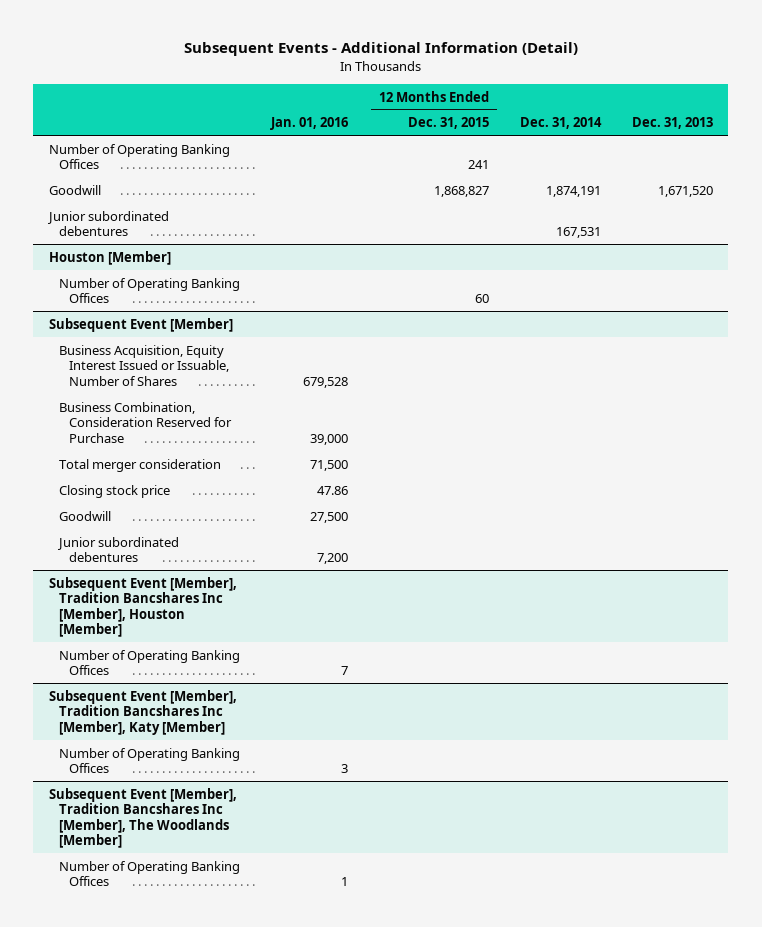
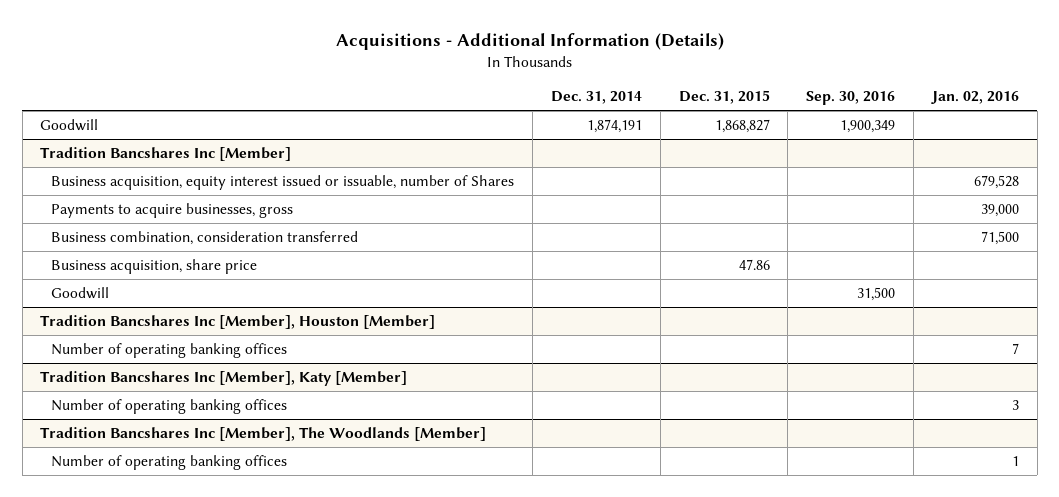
- Subsequent Events - Additional Information (Detail)
+ Acquisitions - Additional Information (Details)
- | Jan. 01, 2016 | 12 Months Ended Dec. 31, 2015 | Dec. 31, 2014 | Dec. 31, 2013
+ | Dec. 31, 2014 | Dec. 31, 2015 | Sep. 30, 2016 | Jan. 02, 2016
- Number of Operating Banking Offices | | 241 | |
- Junior subordinated debentures | | | 167,531 |
- Houston [Member]
- Number of Operating Banking Offices | | 60 | |
- Subsequent Event [Member]
- Business Acquisition, Equity Interest Issued or Issuable, Number of Shares | 679,528 | | |
- Business Combination, Consideration Reserved for Purchase | 39,000 | | |
- Total merger consideration | 71,500 | | |
- Closing stock price | 47.86 | | |
- Goodwill | 27,500 | | |
- Junior subordinated debentures | 7,200 | | |
- Subsequent Event [Member], Tradition Bancshares Inc [Member], Houston [Member]
- Number of Operating Banking Offices | 7 | | |
- Subsequent Event [Member], Tradition Bancshares Inc [Member], Katy [Member]
- Number of Operating Banking Offices | 3 | | |
- Subsequent Event [Member], Tradition Bancshares Inc [Member], The Woodlands [Member]
- Number of Operating Banking Offices | 1 | | |
+ Tradition Bancshares Inc [Member]
+ Business acquisition, equity interest issued or issuable, number of Shares | | | | 679,528
+ Payments to acquire businesses, gross | | | | 39,000
+ Business combination, consideration transferred | | | | 71,500
+ Business acquisition, share price | | 47.86 | |
+ Goodwill | | | 31,500 |
+ Tradition Bancshares Inc [Member], Houston [Member]
+ Number of operating banking offices | | | | 7
+ Tradition Bancshares Inc [Member], Katy [Member]
+ Number of operating banking offices | | | | 3
+ Tradition Bancshares Inc [Member], The Woodlands [Member]
+ Number of operating banking offices | | | | 1

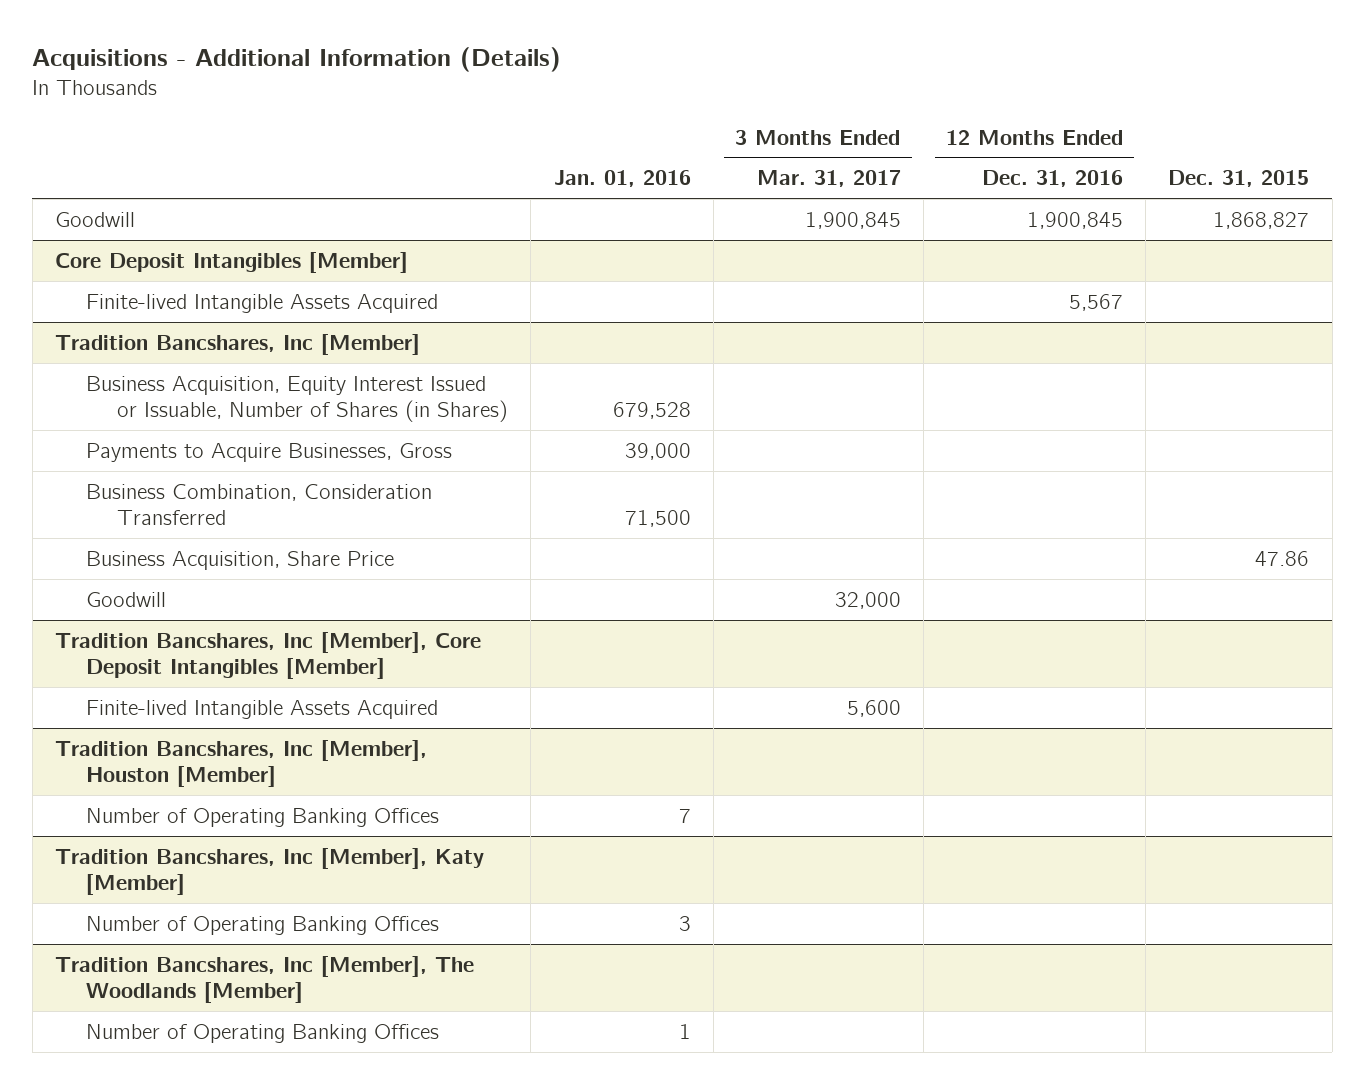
- | Dec. 31, 2014 | Dec. 31, 2015 | Sep. 30, 2016 | Jan. 02, 2016
+ | Jan. 01, 2016 | 3 Months Ended Mar. 31, 2017 | 12 Months Ended Dec. 31, 2016 | Dec. 31, 2015
- Tradition Bancshares Inc [Member]
- Business acquisition, equity interest issued or issuable, number of Shares | | | | 679,528
- Payments to acquire businesses, gross | | | | 39,000
- Business combination, consideration transferred | | | | 71,500
- Business acquisition, share price | | 47.86 | |
+ Core Deposit Intangibles [Member]
+ Finite-lived Intangible Assets Acquired | | | 5,567 |
+ Tradition Bancshares, Inc [Member]
+ Business Acquisition, Equity Interest Issued or Issuable, Number of Shares (in Shares) | 679,528 | | |
+ Payments to Acquire Businesses, Gross | 39,000 | | |
+ Business Combination, Consideration Transferred | 71,500 | | |
+ Business Acquisition, Share Price | | | | 47.86
- Tradition Bancshares Inc [Member], Houston [Member]
- Number of operating banking offices | | | | 7
- Tradition Bancshares Inc [Member], Katy [Member]
- Number of operating banking offices | | | | 3
- Tradition Bancshares Inc [Member], The Woodlands [Member]
- Number of operating banking offices | | | | 1
+ Tradition Bancshares, Inc [Member], Core Deposit Intangibles [Member]
+ Finite-lived Intangible Assets Acquired | | 5,600 | |
+ Tradition Bancshares, Inc [Member], Houston [Member]
+ Number of Operating Banking Offices | 7 | | |
+ Tradition Bancshares, Inc [Member], Katy [Member]
+ Number of Operating Banking Offices | 3 | | |
+ Tradition Bancshares, Inc [Member], The Woodlands [Member]
+ Number of Operating Banking Offices | 1 | | |

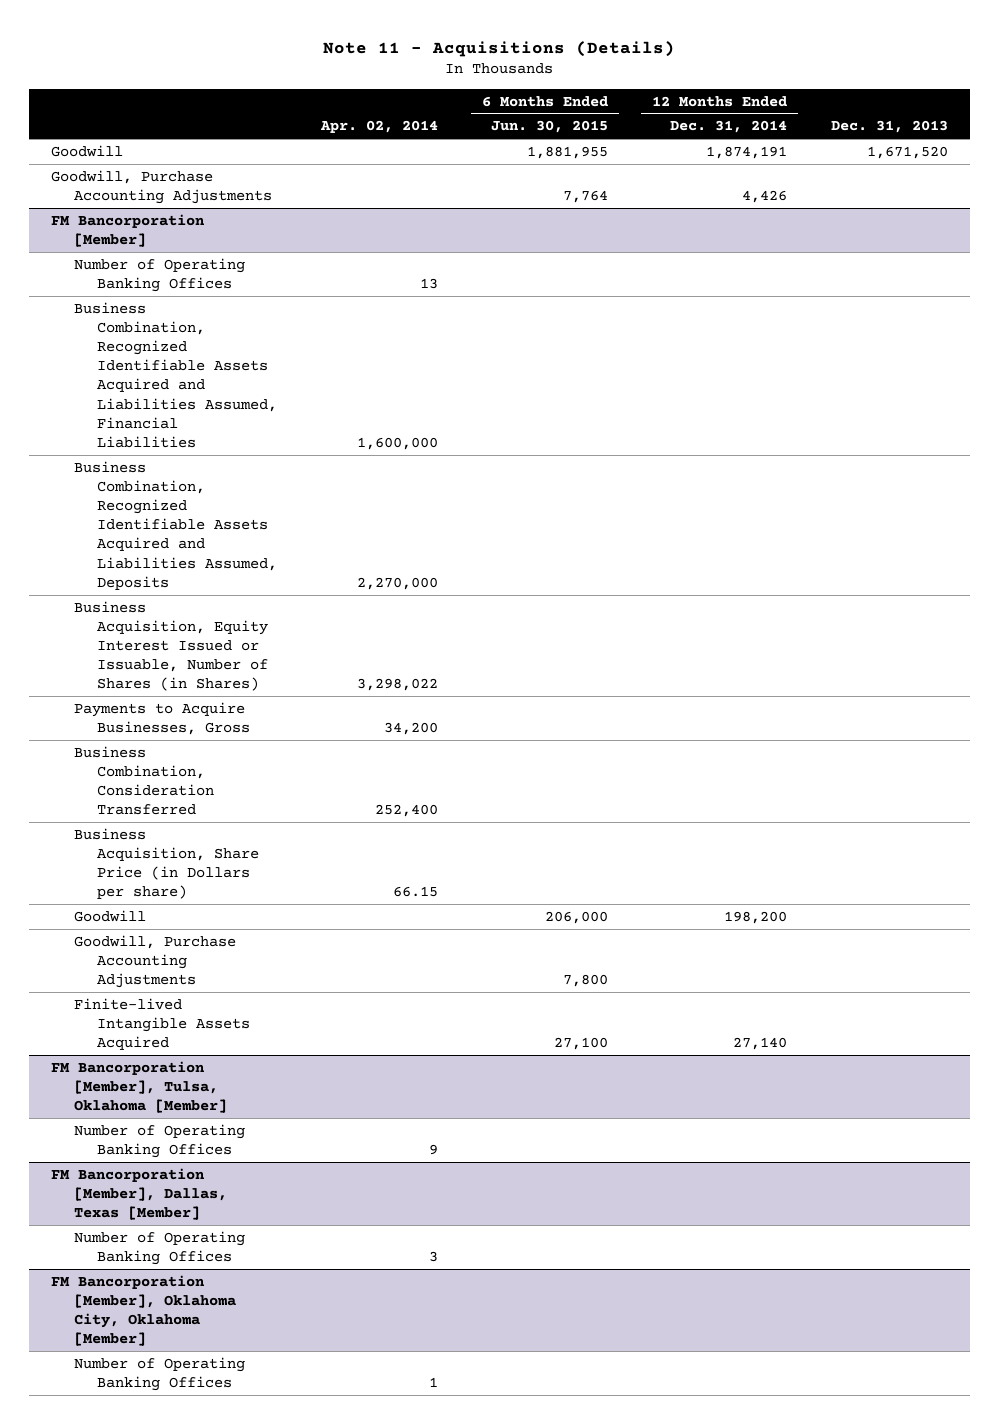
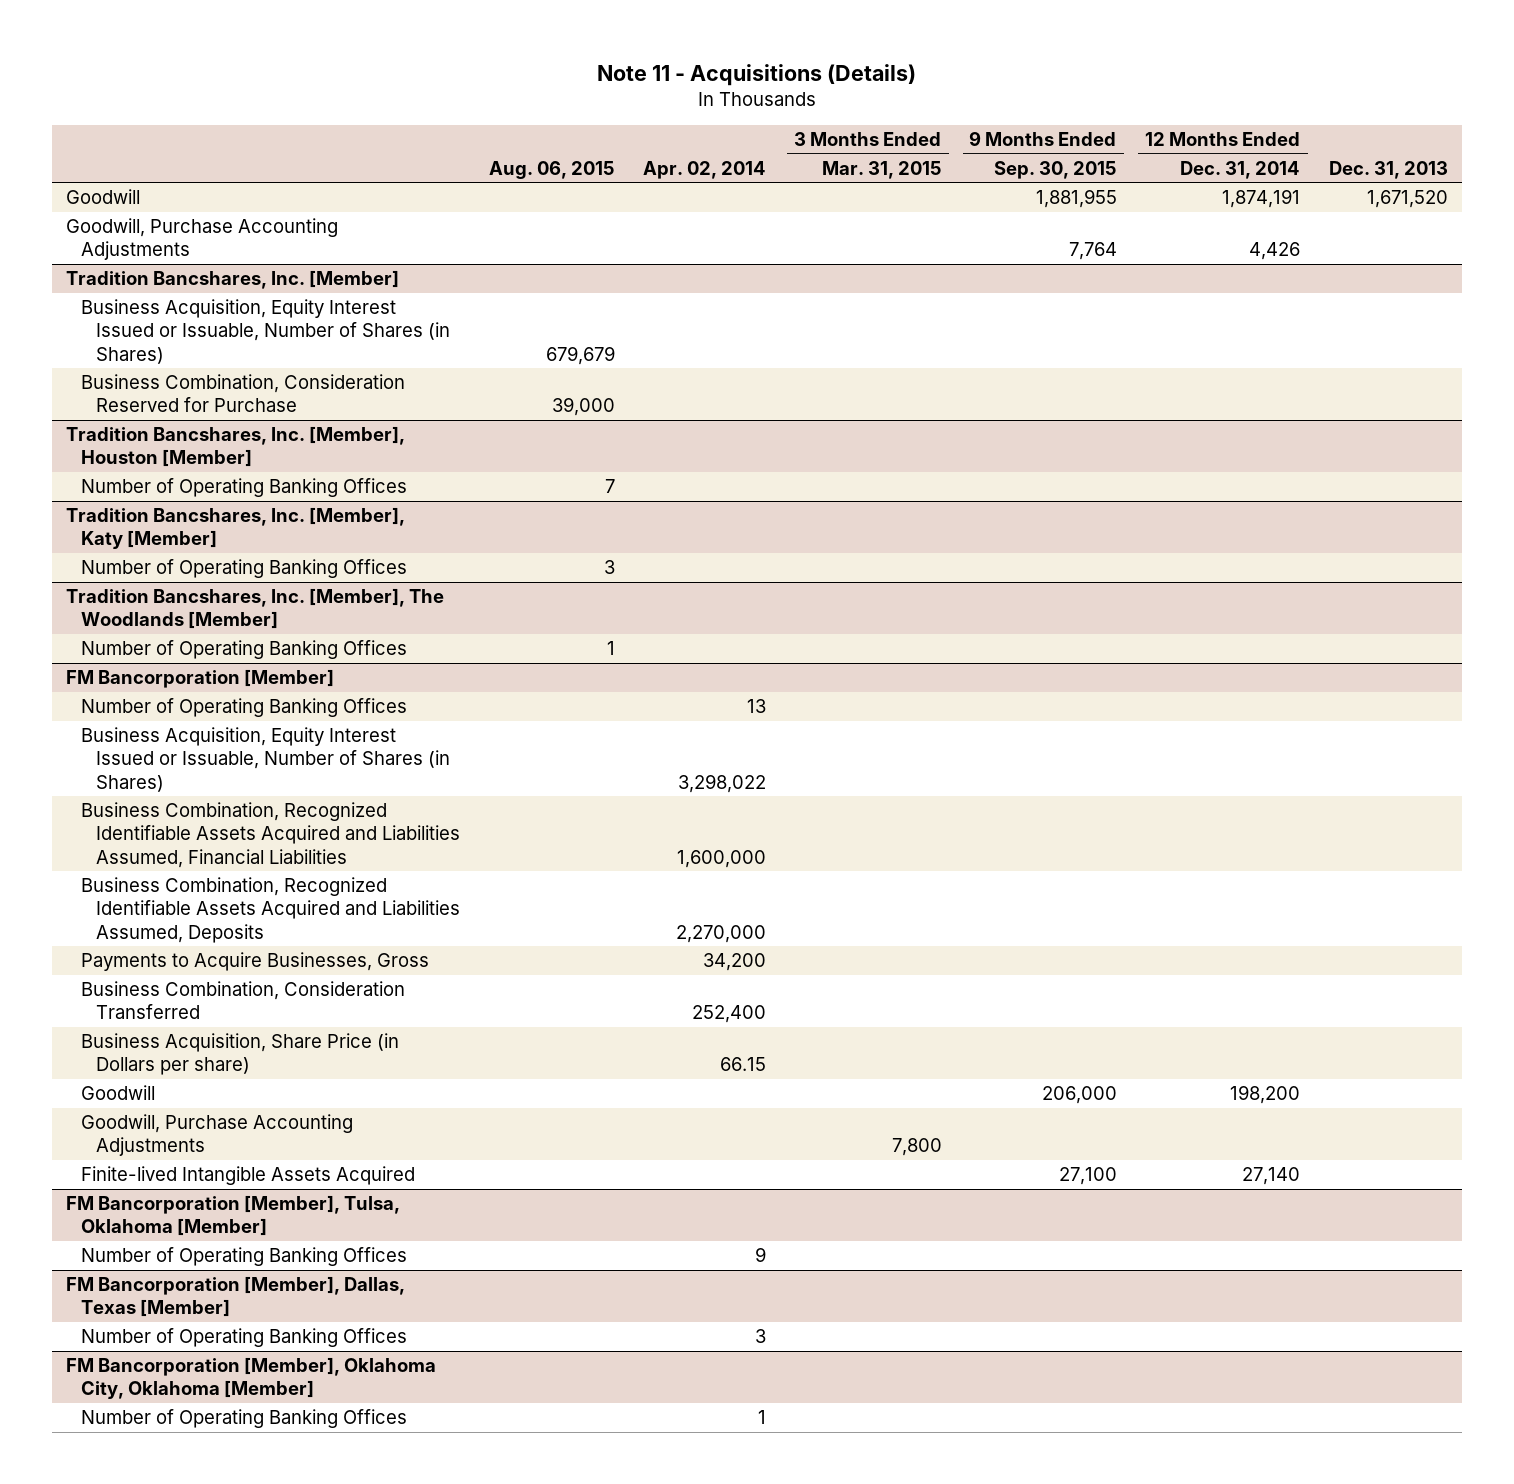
- | Apr. 02, 2014 | 6 Months Ended Jun. 30, 2015 | 12 Months Ended Dec. 31, 2014 | Dec. 31, 2013
+ | Aug. 06, 2015 | Apr. 02, 2014 | 3 Months Ended Mar. 31, 2015 | 9 Months Ended Sep. 30, 2015 | 12 Months Ended Dec. 31, 2014 | Dec. 31, 2013
+ Tradition Bancshares, Inc. [Member]
+ Business Acquisition, Equity Interest Issued or Issuable, Number of Shares (in Shares) | 679,679 | | | | |
+ Business Combination, Consideration Reserved for Purchase | 39,000 | | | | |
+ Tradition Bancshares, Inc. [Member], Houston [Member]
+ Number of Operating Banking Offices | 7 | | | | |
+ Tradition Bancshares, Inc. [Member], Katy [Member]
+ Number of Operating Banking Offices | 3 | | | | |
+ Tradition Bancshares, Inc. [Member], The Woodlands [Member]
+ Number of Operating Banking Offices | 1 | | | | |
@ FM Bancorporation [Member]
moved up: Business Acquisition, Equity Interest Issued or Issuable, Number of Shares (in Shares) | | 3,298,022 | | | |

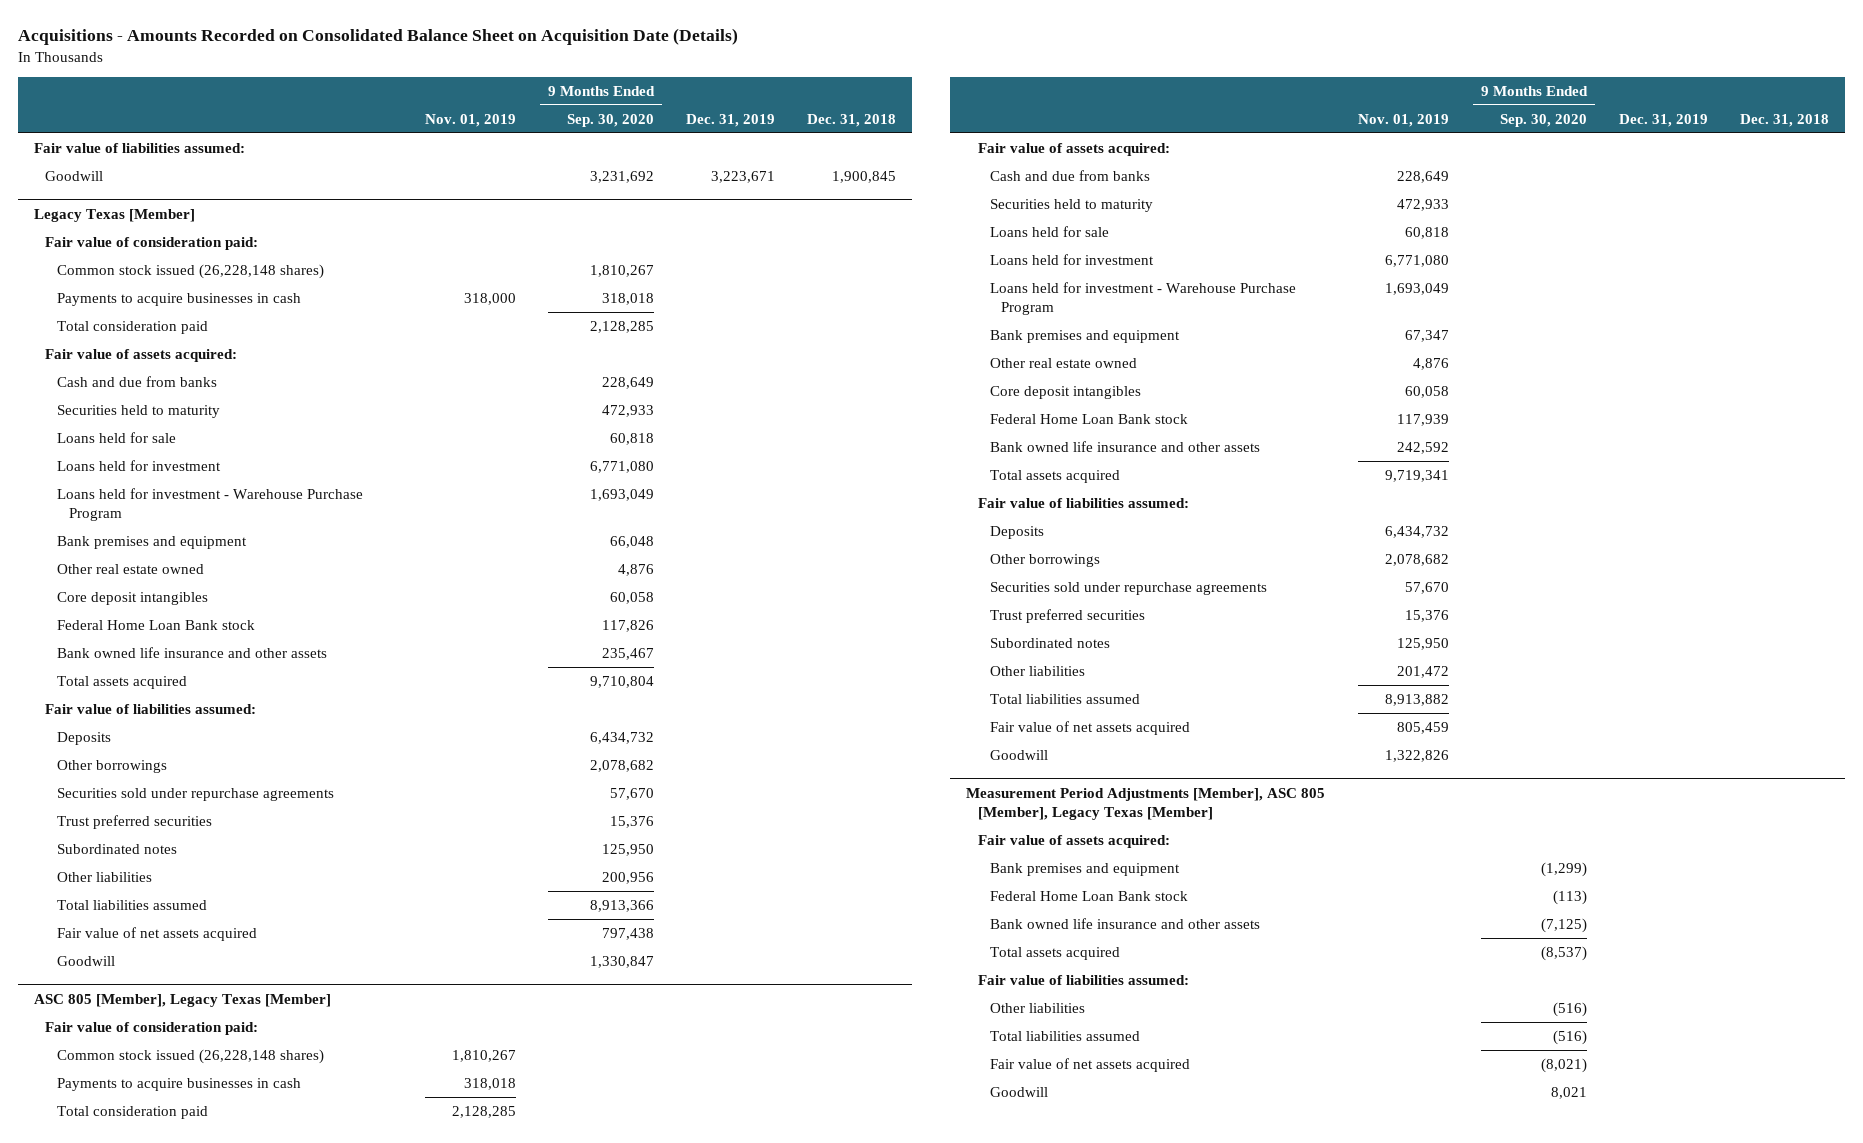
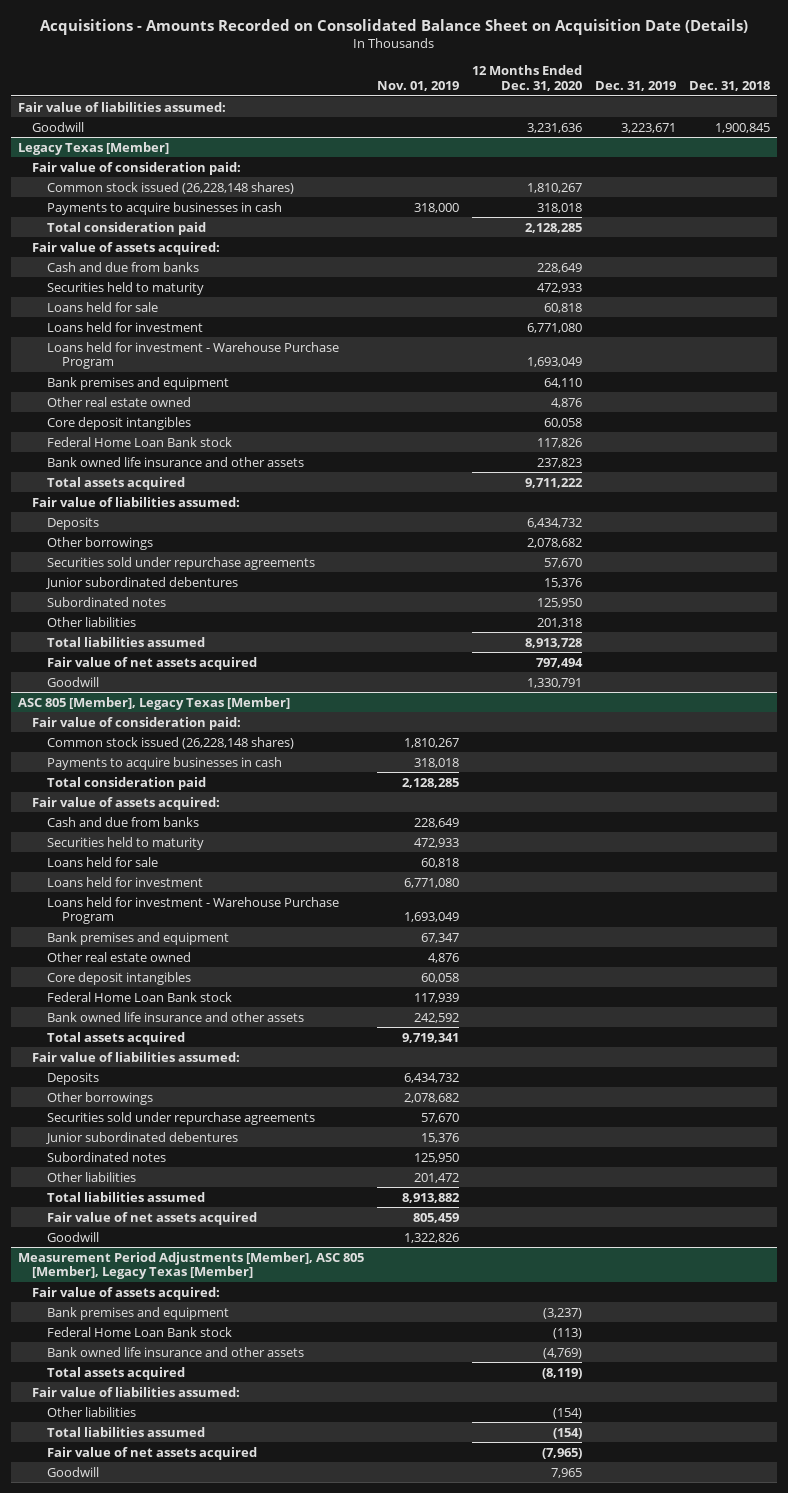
- | Nov. 01, 2019 | 9 Months Ended Sep. 30, 2020 | Dec. 31, 2019 | Dec. 31, 2018
+ | Nov. 01, 2019 | 12 Months Ended Dec. 31, 2020 | Dec. 31, 2019 | Dec. 31, 2018
@ Legacy Texas [Member]
- Trust preferred securities | | 15,376 | |
+ Junior subordinated debentures | | 15,376 | |
@ ASC 805 [Member], Legacy Texas [Member]
- Trust preferred securities | 15,376 | | |
+ Junior subordinated debentures | 15,376 | | |

